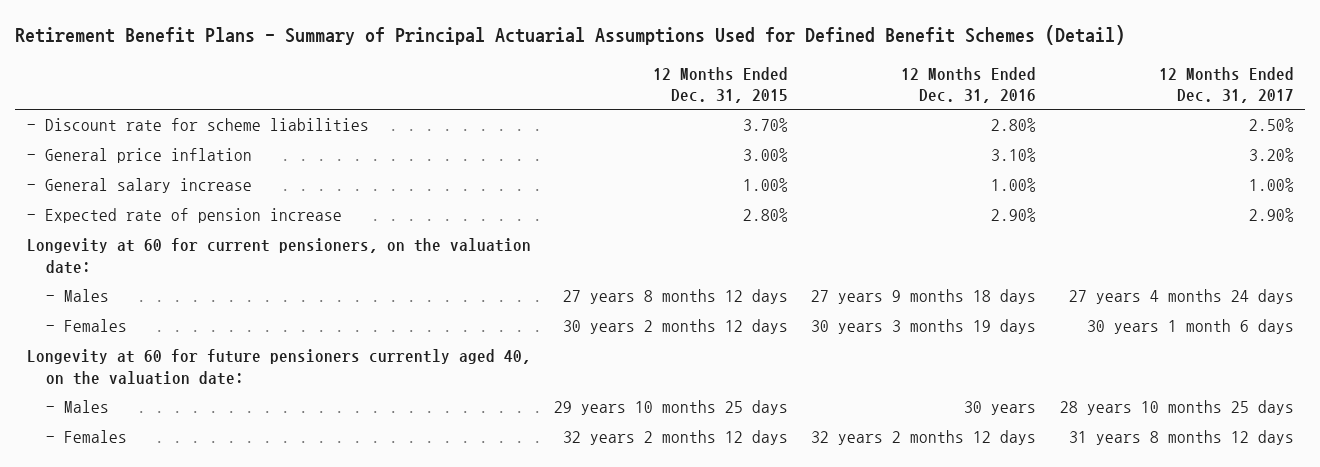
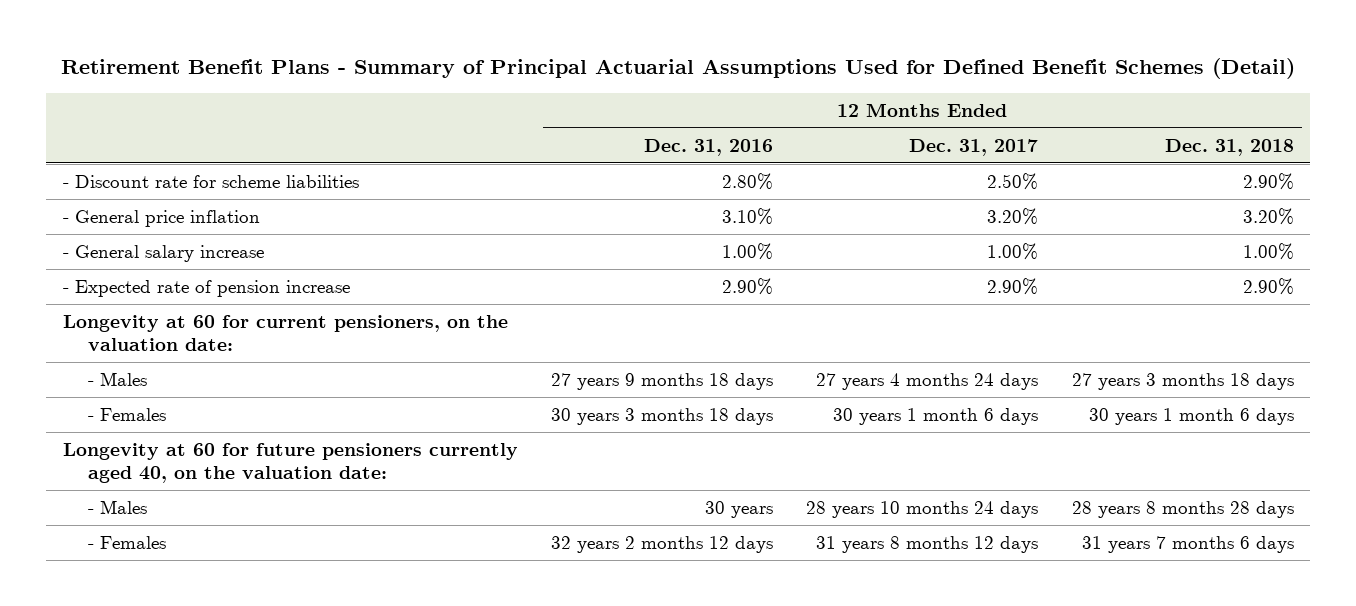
- | 12 Months Ended Dec. 31, 2015 | 12 Months Ended Dec. 31, 2016 | 12 Months Ended Dec. 31, 2017
+ | 12 Months Ended Dec. 31, 2016 | 12 Months Ended Dec. 31, 2017 | 12 Months Ended Dec. 31, 2018
- - Females | 30 years 2 months 12 days | 30 years 3 months 19 days | 30 years 1 month 6 days
+ - Females | 30 years 3 months 18 days | 30 years 1 month 6 days | 30 years 1 month 6 days
- - Males | 29 years 10 months 25 days | 30 years | 28 years 10 months 25 days
+ - Males | 30 years | 28 years 10 months 24 days | 28 years 8 months 28 days

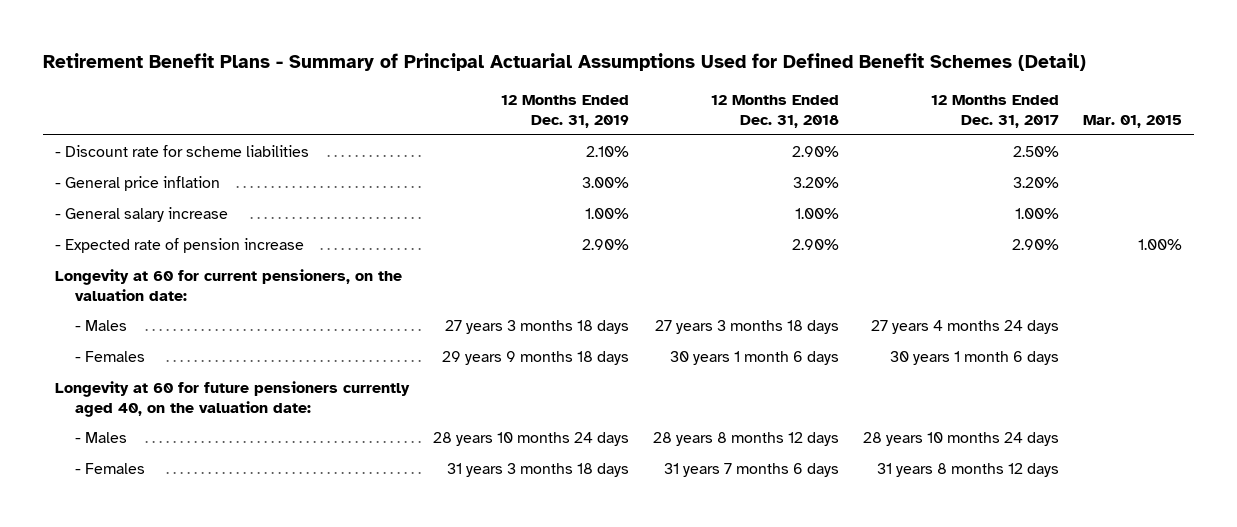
- | 12 Months Ended Dec. 31, 2016 | 12 Months Ended Dec. 31, 2017 | 12 Months Ended Dec. 31, 2018
+ | 12 Months Ended Dec. 31, 2019 | 12 Months Ended Dec. 31, 2018 | 12 Months Ended Dec. 31, 2017 | Mar. 01, 2015
- - Males | 30 years | 28 years 10 months 24 days | 28 years 8 months 28 days
+ - Males | 28 years 10 months 24 days | 28 years 8 months 12 days | 28 years 10 months 24 days |

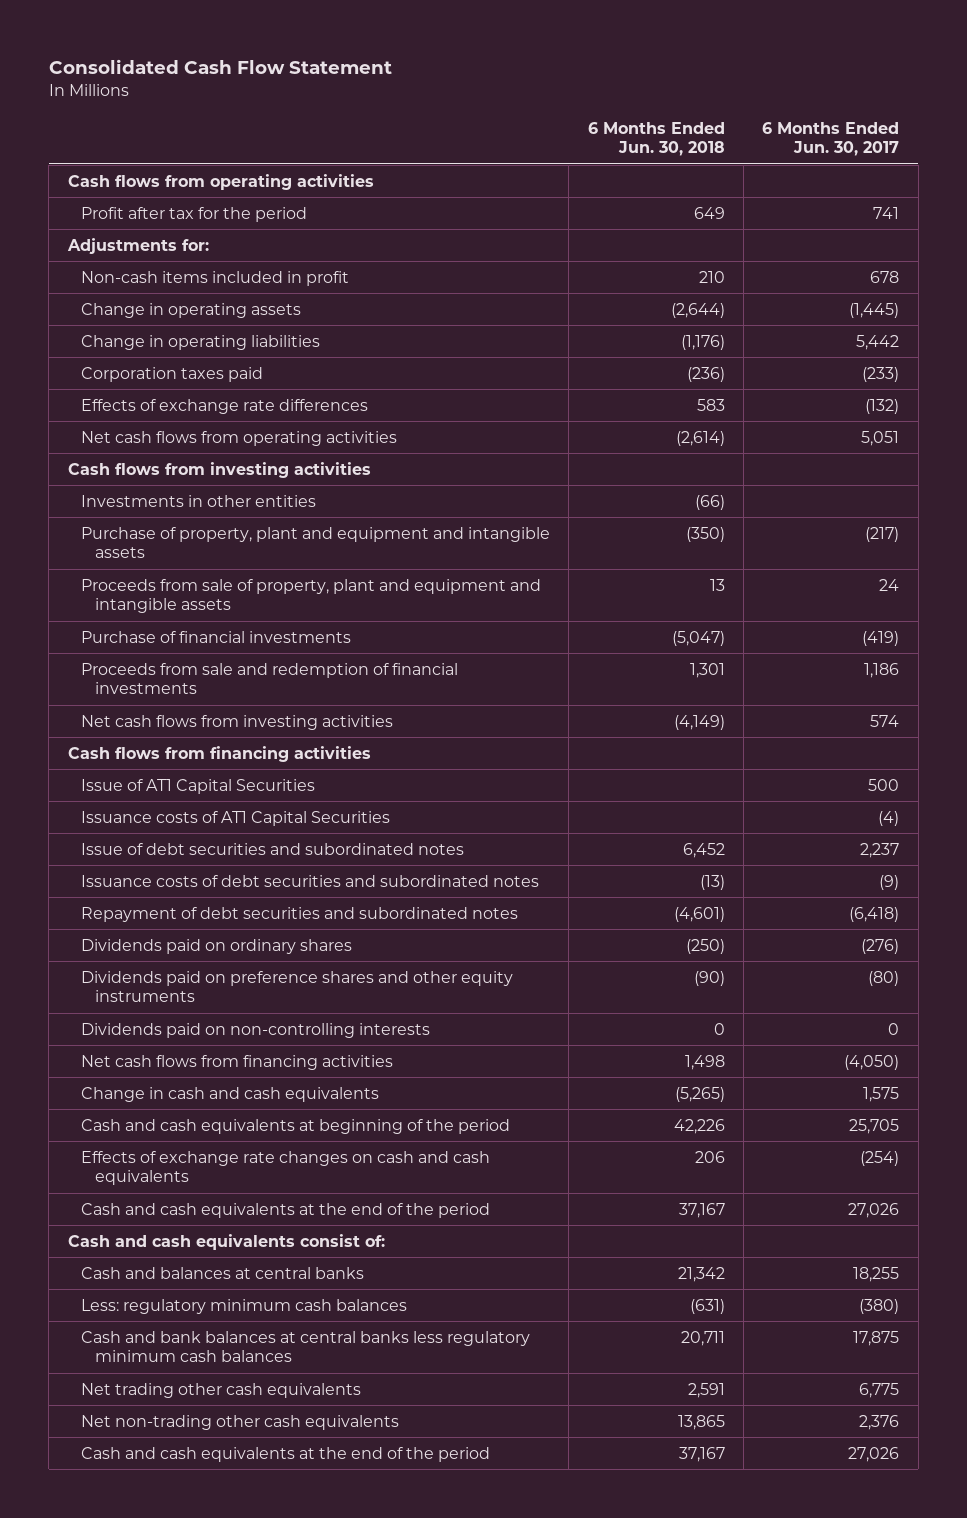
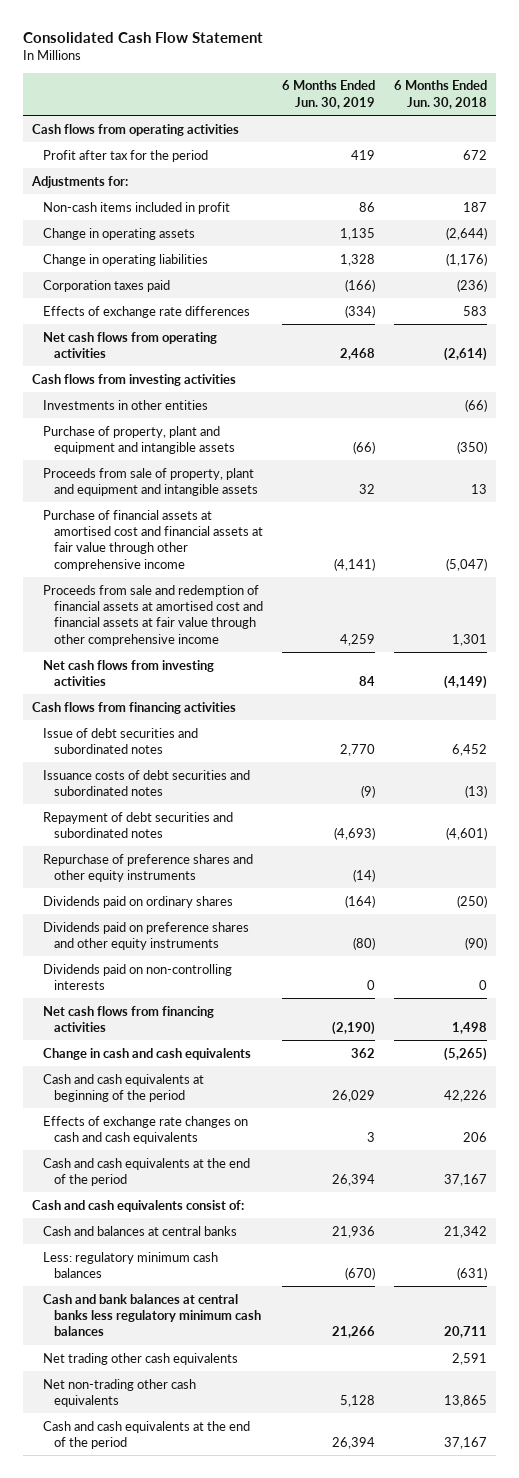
- | 6 Months Ended Jun. 30, 2018 | 6 Months Ended Jun. 30, 2017
+ | 6 Months Ended Jun. 30, 2019 | 6 Months Ended Jun. 30, 2018
- Profit after tax for the period | 649 | 741
+ Profit after tax for the period | 419 | 672
- Non-cash items included in profit | 210 | 678
+ Non-cash items included in profit | 86 | 187
- Purchase of financial investments | (5,047) | (419)
- Proceeds from sale and redemption of financial investments | 1,301 | 1,186
+ Purchase of financial assets at amortised cost and financial assets at fair value through other comprehensive income | (4,141) | (5,047)
+ Proceeds from sale and redemption of financial assets at amortised cost and financial assets at fair value through other comprehensive income | 4,259 | 1,301
- Issue of AT1 Capital Securities | | 500
- Issuance costs of AT1 Capital Securities | | (4)
+ Repurchase of preference shares and other equity instruments | (14) |

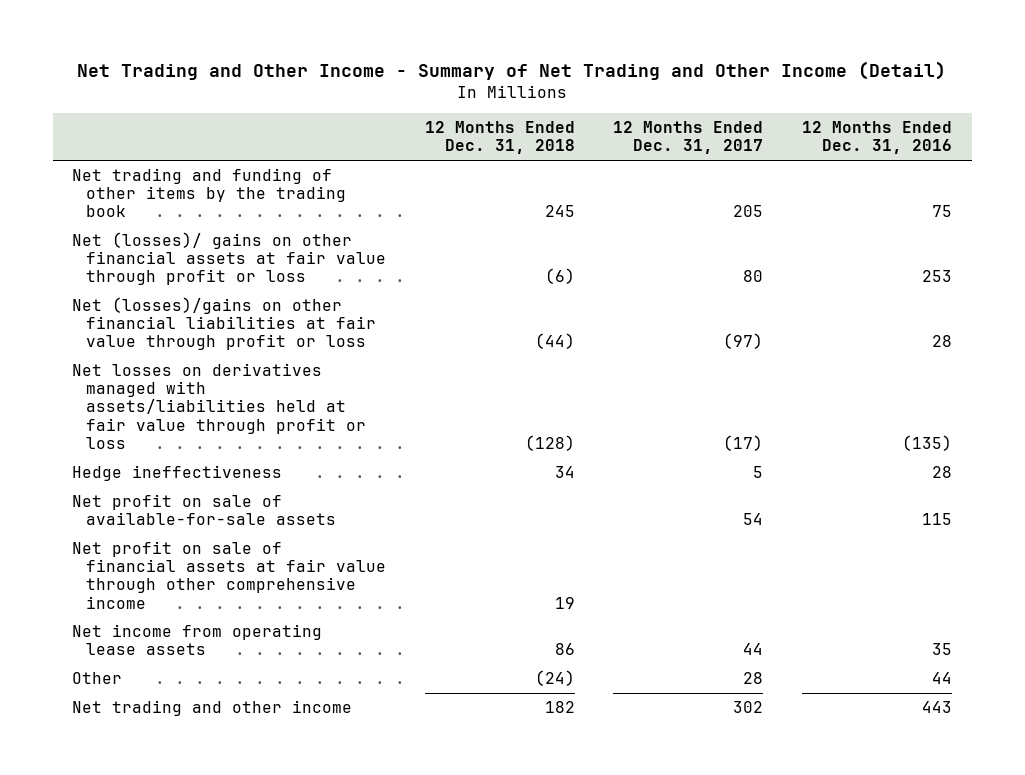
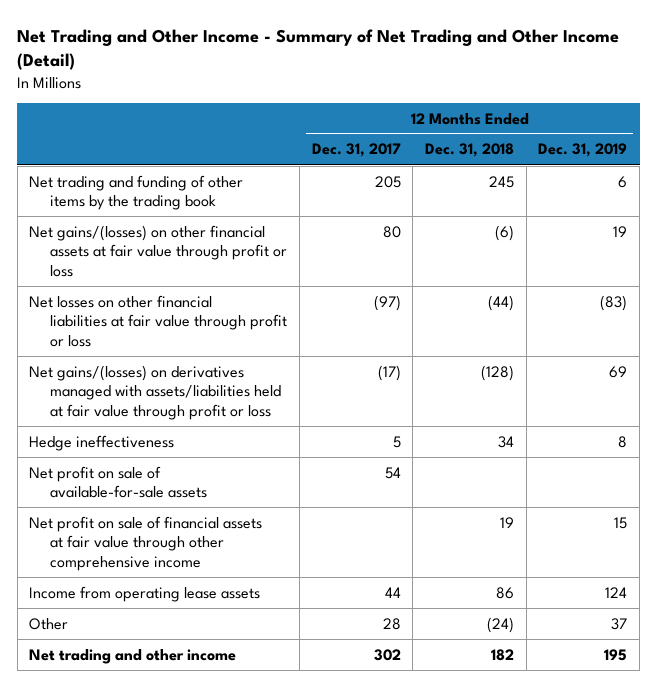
- | 12 Months Ended Dec. 31, 2018 | 12 Months Ended Dec. 31, 2017 | 12 Months Ended Dec. 31, 2016
+ | 12 Months Ended Dec. 31, 2017 | 12 Months Ended Dec. 31, 2018 | 12 Months Ended Dec. 31, 2019
- Net (losses)/ gains on other financial assets at fair value through profit or loss | (6) | 80 | 253
- Net (losses)/gains on other financial liabilities at fair value through profit or loss | (44) | (97) | 28
- Net losses on derivatives managed with assets/liabilities held at fair value through profit or loss | (128) | (17) | (135)
+ Net gains/(losses) on other financial assets at fair value through profit or loss | 80 | (6) | 19
+ Net losses on other financial liabilities at fair value through profit or loss | (97) | (44) | (83)
+ Net gains/(losses) on derivatives managed with assets/liabilities held at fair value through profit or loss | (17) | (128) | 69
- Net income from operating lease assets | 86 | 44 | 35
+ Income from operating lease assets | 44 | 86 | 124

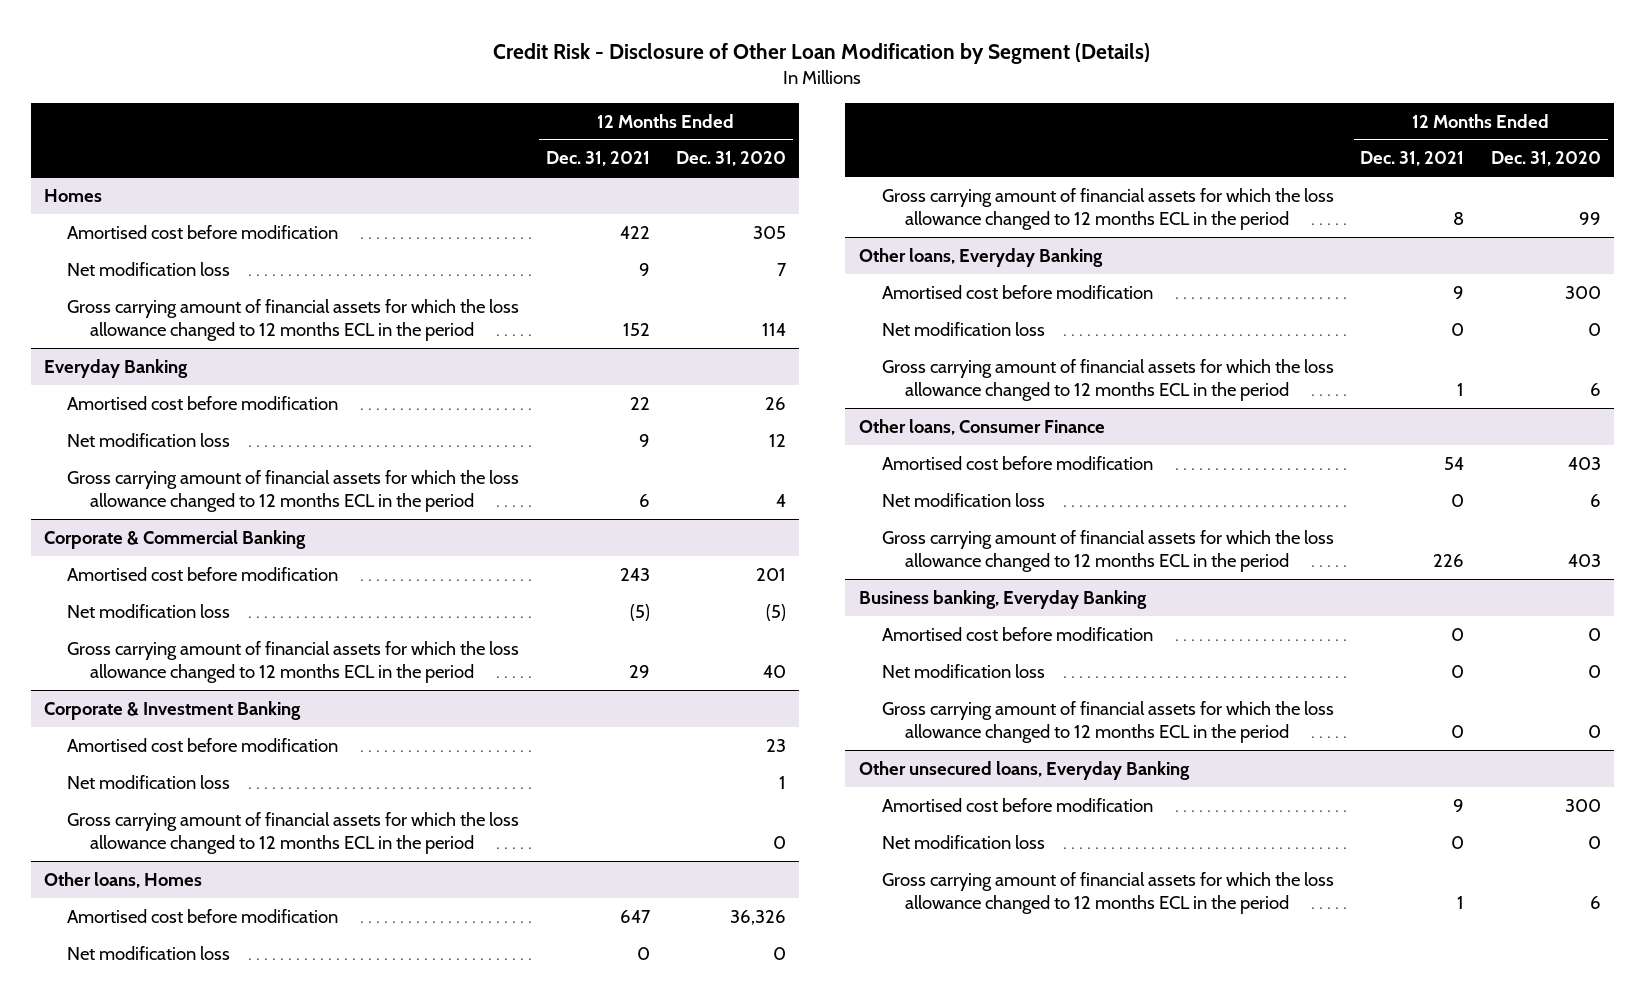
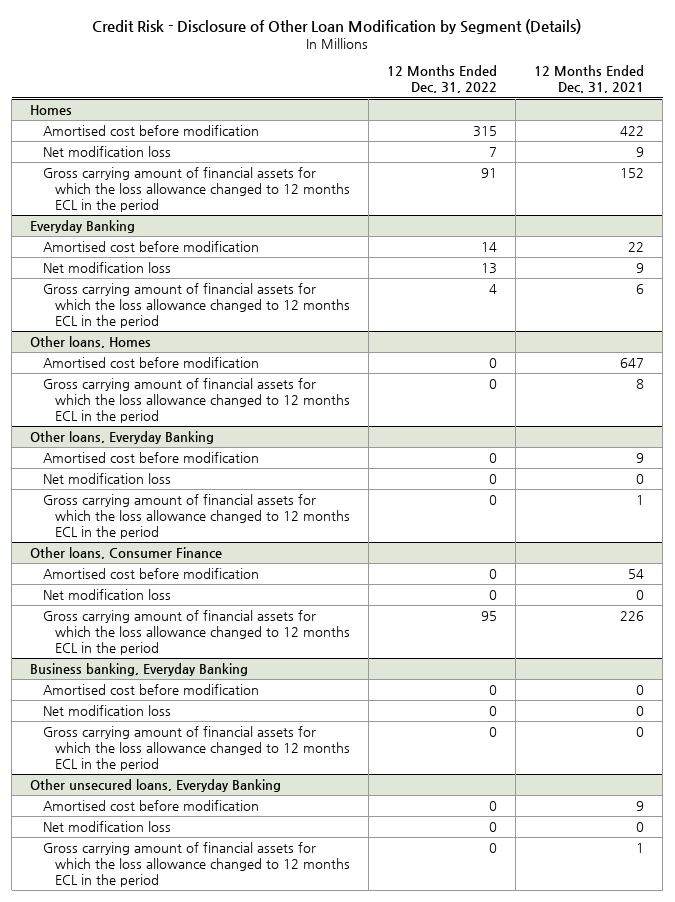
- | 12 Months Ended Dec. 31, 2021 | 12 Months Ended Dec. 31, 2020
+ | 12 Months Ended Dec. 31, 2022 | 12 Months Ended Dec. 31, 2021
- Corporate & Commercial Banking
- Amortised cost before modification | 243 | 201
- Net modification loss | (5) | (5)
- Gross carrying amount of financial assets for which the loss allowance changed to 12 months ECL in the period | 29 | 40
- Corporate & Investment Banking
- Amortised cost before modification | | 23
- Net modification loss | | 1
- Gross carrying amount of financial assets for which the loss allowance changed to 12 months ECL in the period | | 0
@ Other loans, Homes
- Net modification loss | 0 | 0

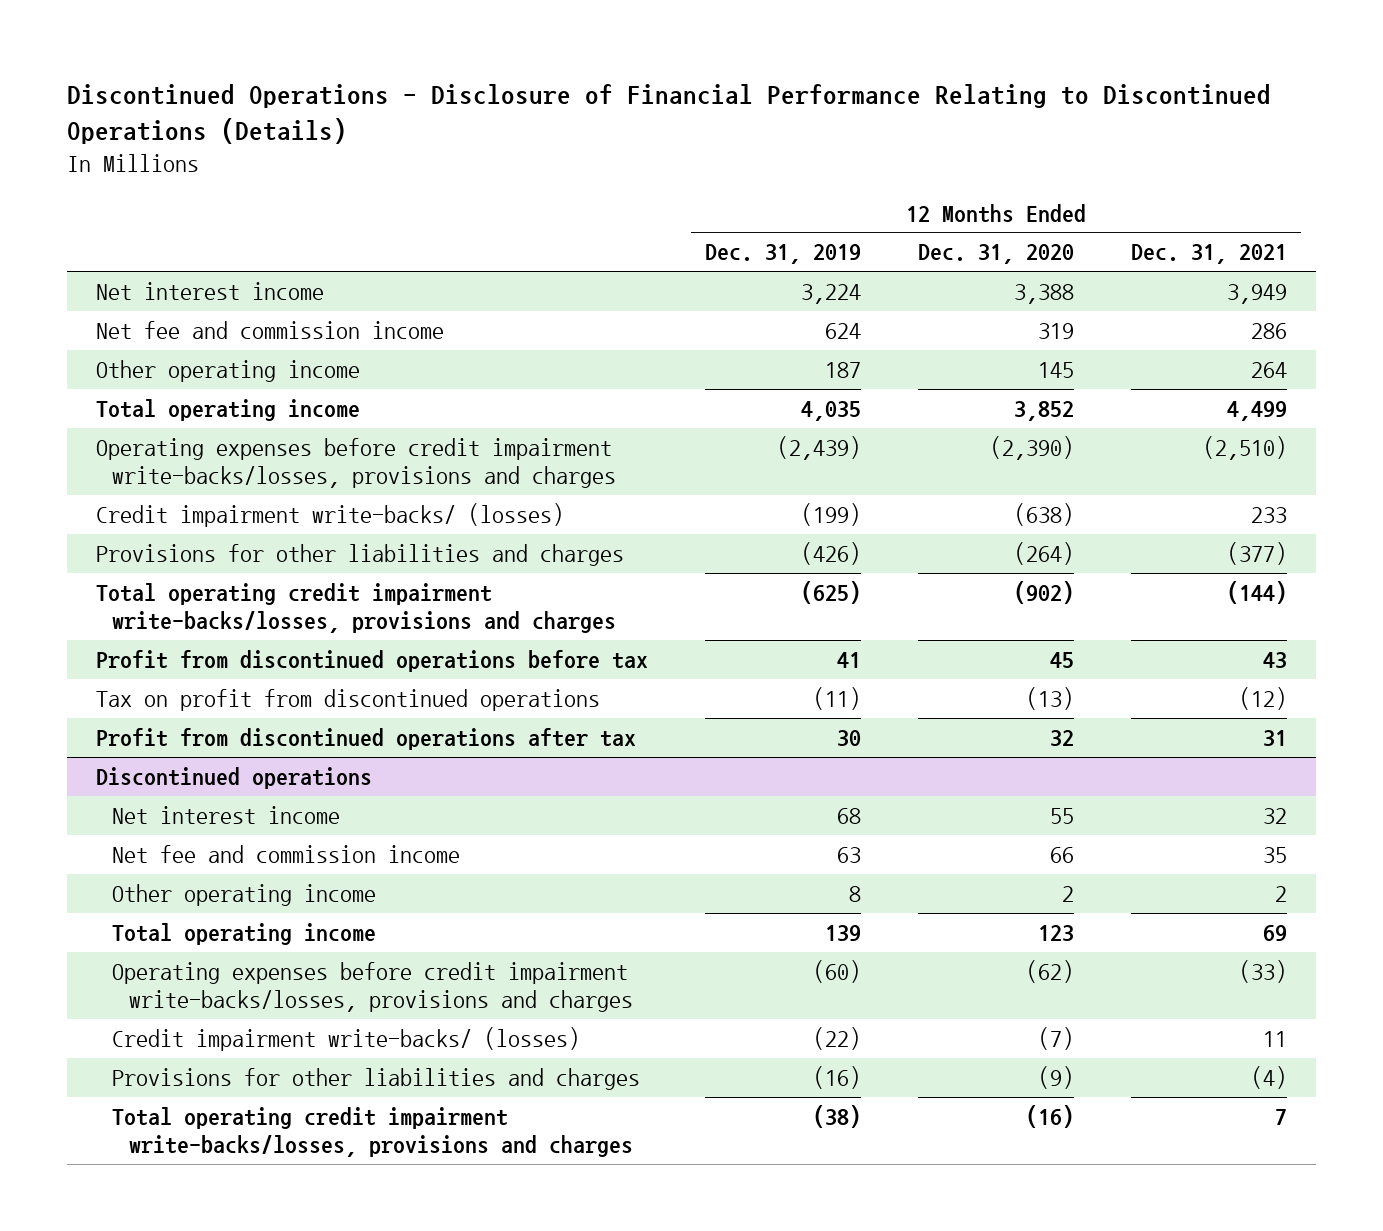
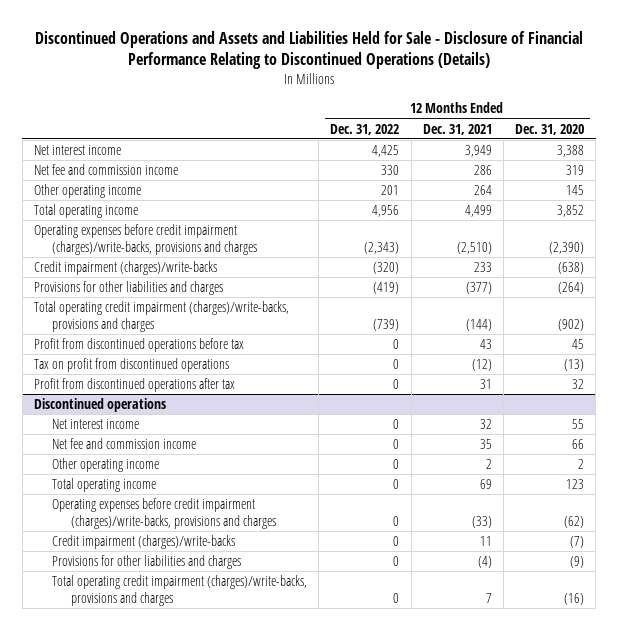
- Discontinued Operations - Disclosure of Financial Performance Relating to Discontinued Operations (Details)
+ Discontinued Operations and Assets and Liabilities Held for Sale - Disclosure of Financial Performance Relating to Discontinued Operations (Details)
- | 12 Months Ended Dec. 31, 2019 | 12 Months Ended Dec. 31, 2020 | 12 Months Ended Dec. 31, 2021
+ | 12 Months Ended Dec. 31, 2022 | 12 Months Ended Dec. 31, 2021 | 12 Months Ended Dec. 31, 2020
- Operating expenses before credit impairment write-backs/losses, provisions and charges | (2,439) | (2,390) | (2,510)
- Credit impairment write-backs/ (losses) | (199) | (638) | 233
+ Operating expenses before credit impairment (charges)/write-backs, provisions and charges | (2,343) | (2,510) | (2,390)
+ Credit impairment (charges)/write-backs | (320) | 233 | (638)
- Total operating credit impairment write-backs/losses, provisions and charges | (625) | (902) | (144)
+ Total operating credit impairment (charges)/write-backs, provisions and charges | (739) | (144) | (902)
@ Discontinued operations
- Operating expenses before credit impairment write-backs/losses, provisions and charges | (60) | (62) | (33)
- Credit impairment write-backs/ (losses) | (22) | (7) | 11
+ Operating expenses before credit impairment (charges)/write-backs, provisions and charges | 0 | (33) | (62)
+ Credit impairment (charges)/write-backs | 0 | 11 | (7)
- Total operating credit impairment write-backs/losses, provisions and charges | (38) | (16) | 7
+ Total operating credit impairment (charges)/write-backs, provisions and charges | 0 | 7 | (16)

